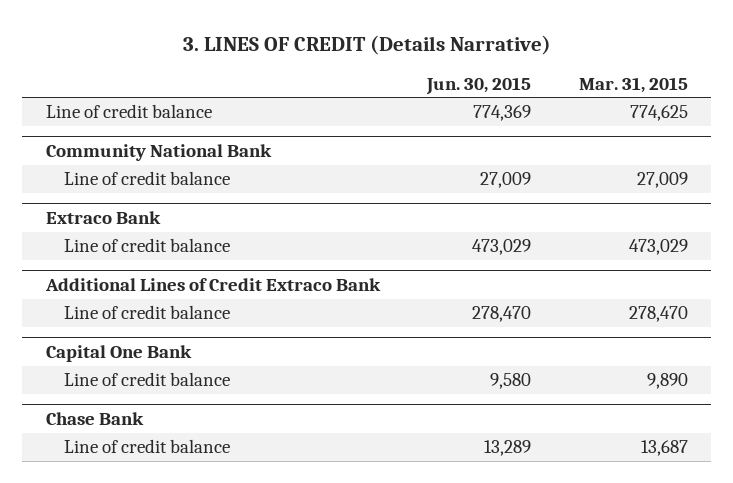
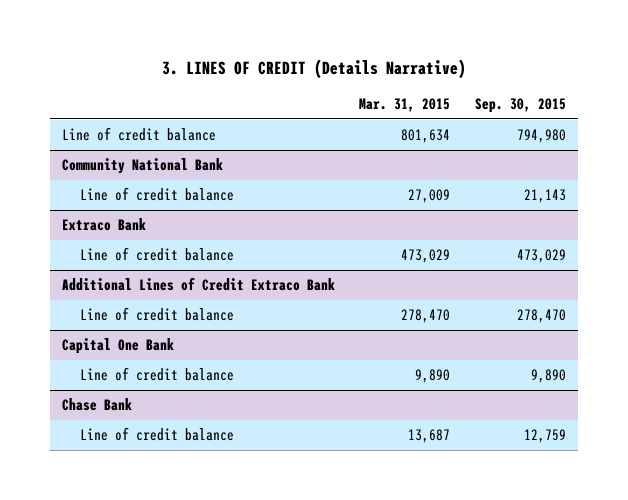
- | Jun. 30, 2015 | Mar. 31, 2015
+ | Mar. 31, 2015 | Sep. 30, 2015
- Line of credit balance | 774,369 | 774,625
+ Line of credit balance | 801,634 | 794,980

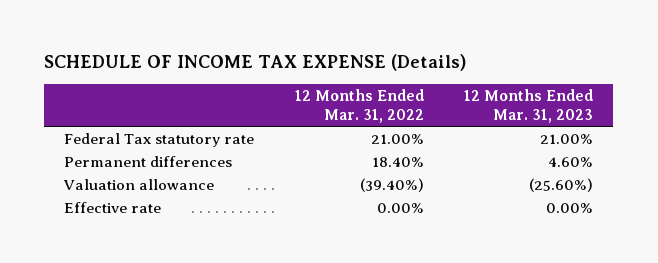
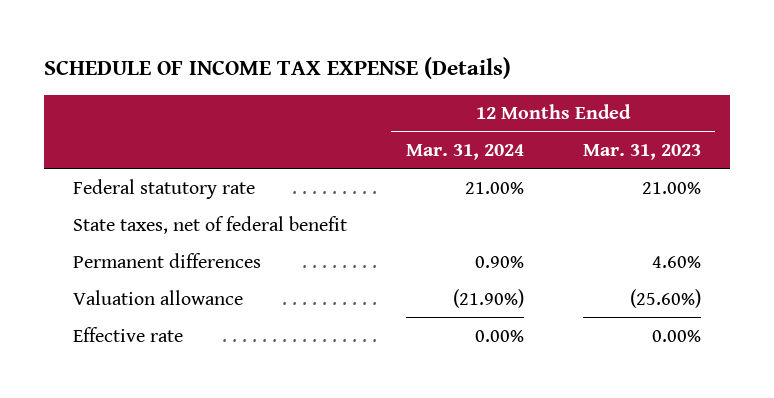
- | 12 Months Ended Mar. 31, 2022 | 12 Months Ended Mar. 31, 2023
+ | 12 Months Ended Mar. 31, 2024 | 12 Months Ended Mar. 31, 2023
- Federal Tax statutory rate | 21.00% | 21.00%
+ Federal statutory rate | 21.00% | 21.00%
+ State taxes, net of federal benefit

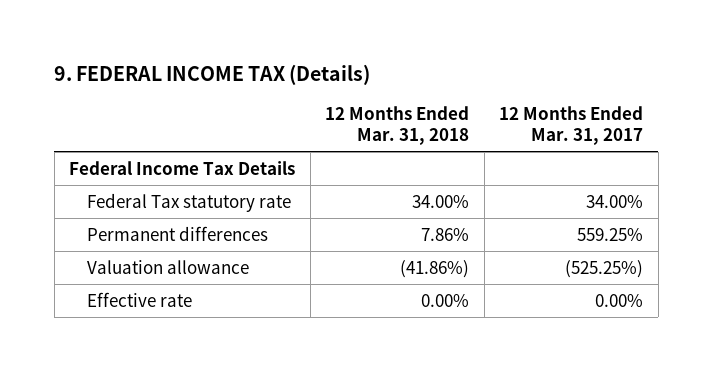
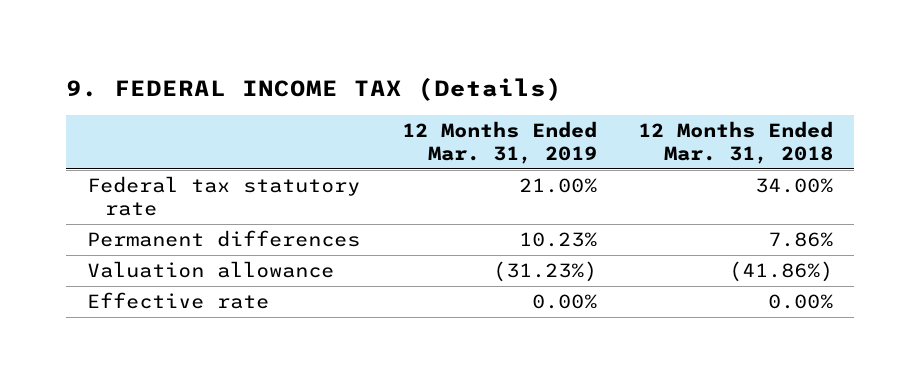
- | 12 Months Ended Mar. 31, 2018 | 12 Months Ended Mar. 31, 2017
+ | 12 Months Ended Mar. 31, 2019 | 12 Months Ended Mar. 31, 2018
- Federal Income Tax Details
- Federal Tax statutory rate | 34.00% | 34.00%
+ Federal tax statutory rate | 21.00% | 34.00%

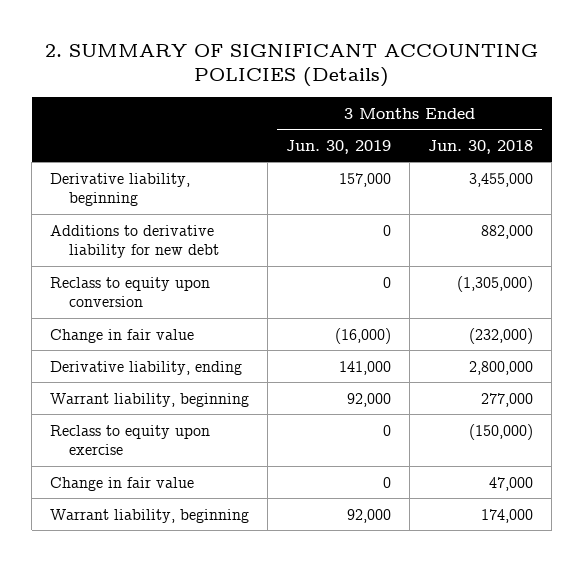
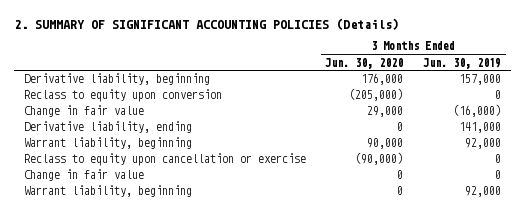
- | 3 Months Ended Jun. 30, 2019 | 3 Months Ended Jun. 30, 2018
+ | 3 Months Ended Jun. 30, 2020 | 3 Months Ended Jun. 30, 2019
- Additions to derivative liability for new debt | 0 | 882,000
- Reclass to equity upon exercise | 0 | (150,000)
+ Reclass to equity upon cancellation or exercise | (90,000) | 0

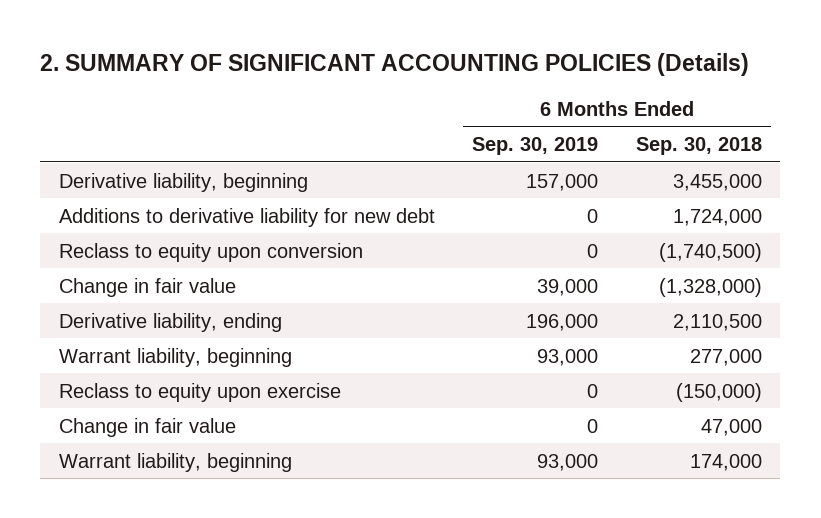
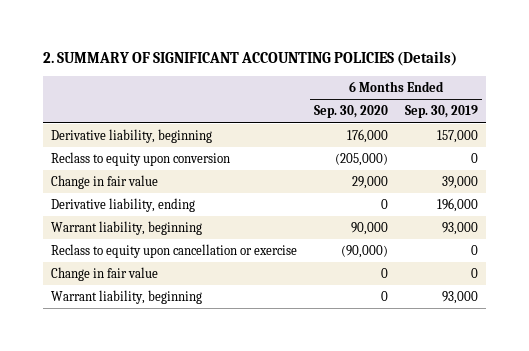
- | 6 Months Ended Sep. 30, 2019 | 6 Months Ended Sep. 30, 2018
+ | 6 Months Ended Sep. 30, 2020 | 6 Months Ended Sep. 30, 2019
- Additions to derivative liability for new debt | 0 | 1,724,000
- Reclass to equity upon exercise | 0 | (150,000)
+ Reclass to equity upon cancellation or exercise | (90,000) | 0

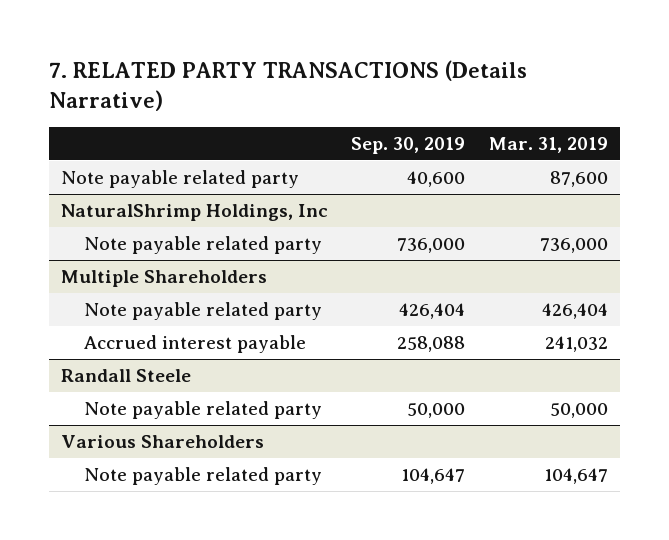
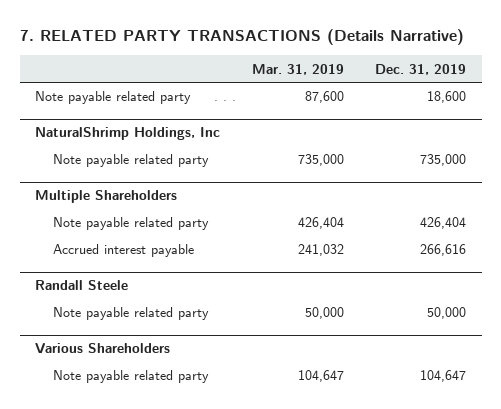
- | Sep. 30, 2019 | Mar. 31, 2019
+ | Mar. 31, 2019 | Dec. 31, 2019
@ NaturalShrimp Holdings, Inc
- Note payable related party | 736,000 | 736,000
+ Note payable related party | 735,000 | 735,000

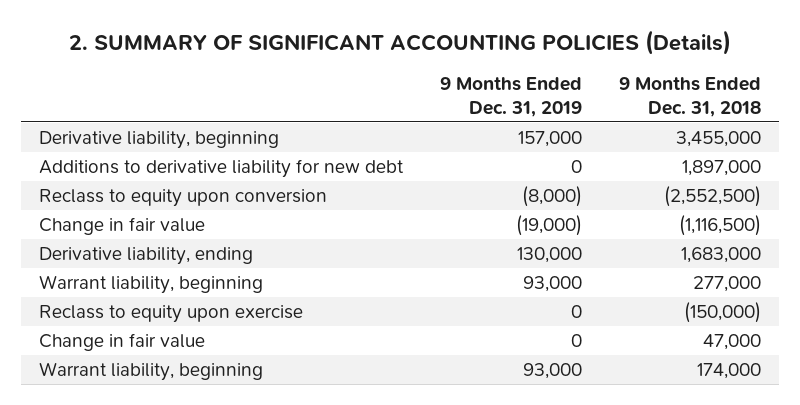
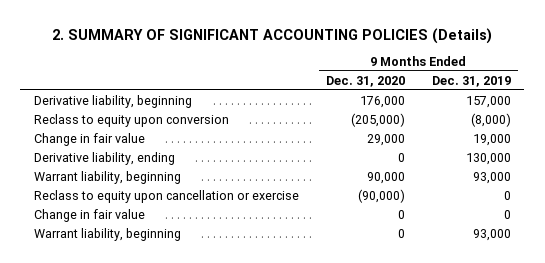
- | 9 Months Ended Dec. 31, 2019 | 9 Months Ended Dec. 31, 2018
+ | 9 Months Ended Dec. 31, 2020 | 9 Months Ended Dec. 31, 2019
- Additions to derivative liability for new debt | 0 | 1,897,000
- Change in fair value | (19,000) | (1,116,500)
+ Change in fair value | 29,000 | 19,000
- Reclass to equity upon exercise | 0 | (150,000)
+ Reclass to equity upon cancellation or exercise | (90,000) | 0

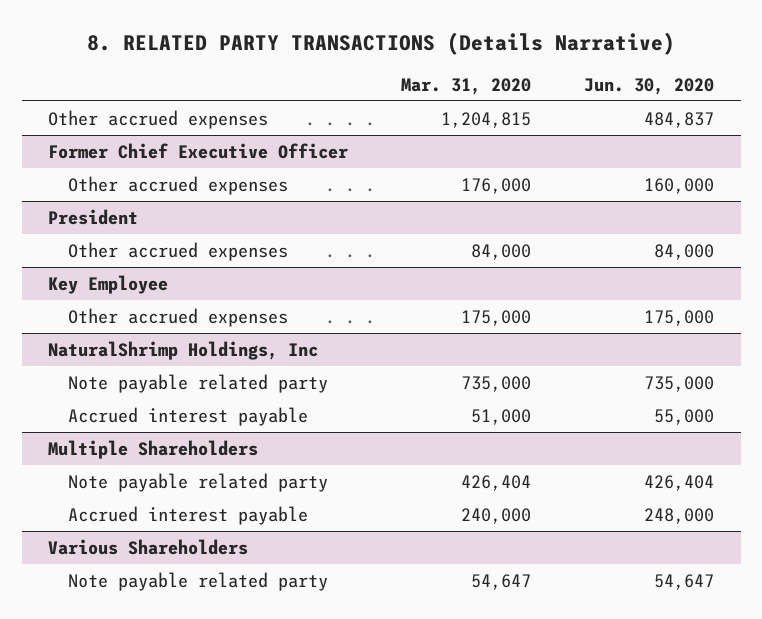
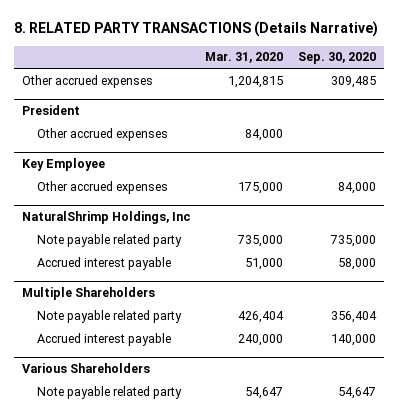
- | Mar. 31, 2020 | Jun. 30, 2020
+ | Mar. 31, 2020 | Sep. 30, 2020
- Former Chief Executive Officer
- Other accrued expenses | 176,000 | 160,000

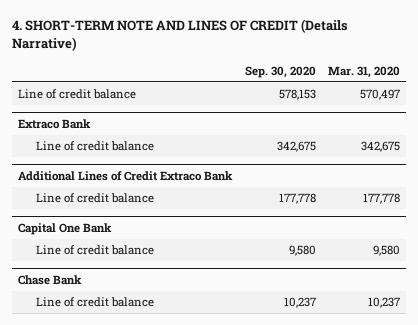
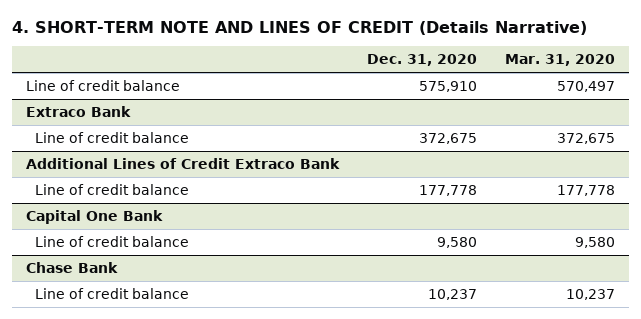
- | Sep. 30, 2020 | Mar. 31, 2020
+ | Dec. 31, 2020 | Mar. 31, 2020
@ Extraco Bank
- Line of credit balance | 342,675 | 342,675
+ Line of credit balance | 372,675 | 372,675

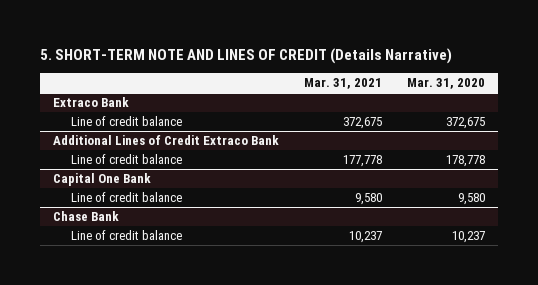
- 4. SHORT-TERM NOTE AND LINES OF CREDIT (Details Narrative)
+ 5. SHORT-TERM NOTE AND LINES OF CREDIT (Details Narrative)
- | Dec. 31, 2020 | Mar. 31, 2020
+ | Mar. 31, 2021 | Mar. 31, 2020
- Line of credit balance | 575,910 | 570,497
@ Additional Lines of Credit Extraco Bank
- Line of credit balance | 177,778 | 177,778
+ Line of credit balance | 177,778 | 178,778

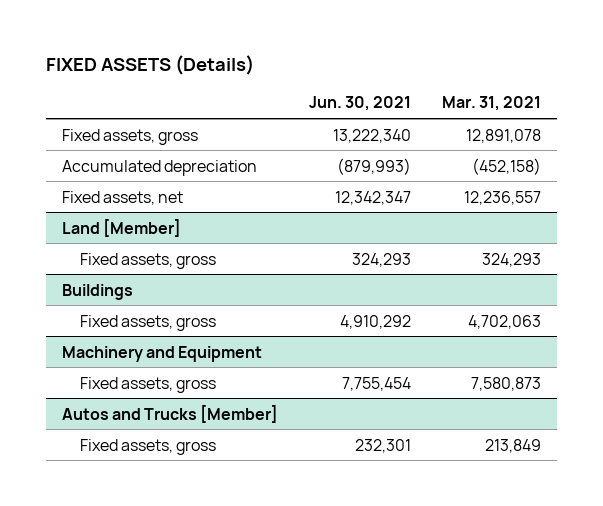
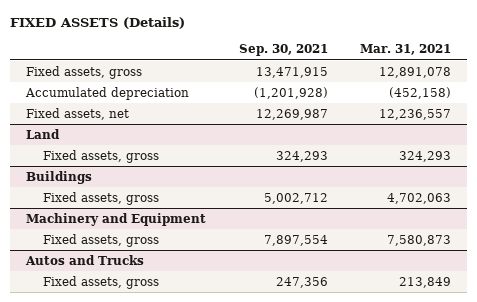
- | Jun. 30, 2021 | Mar. 31, 2021
+ | Sep. 30, 2021 | Mar. 31, 2021
- Land [Member]
+ Land
- Autos and Trucks [Member]
+ Autos and Trucks

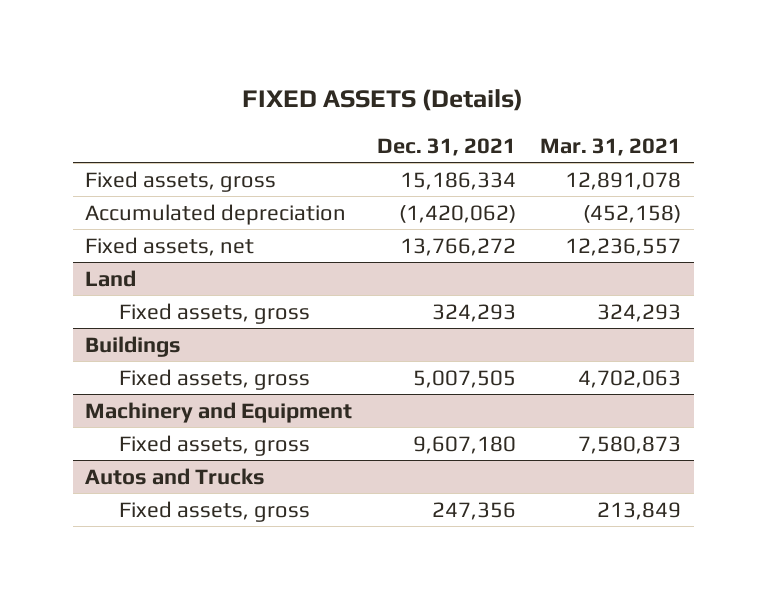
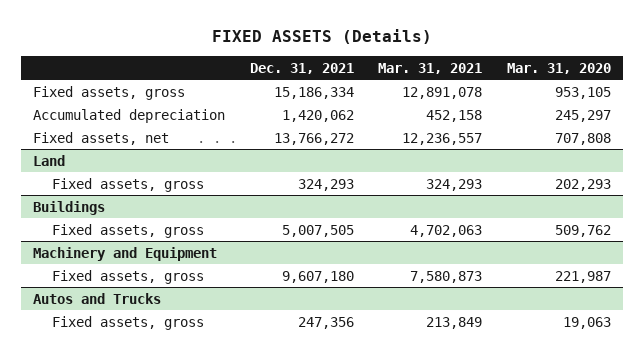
- | Dec. 31, 2021 | Mar. 31, 2021
+ | Dec. 31, 2021 | Mar. 31, 2021 | Mar. 31, 2020
- Accumulated depreciation | (1,420,062) | (452,158)
+ Accumulated depreciation | 1,420,062 | 452,158 | 245,297

